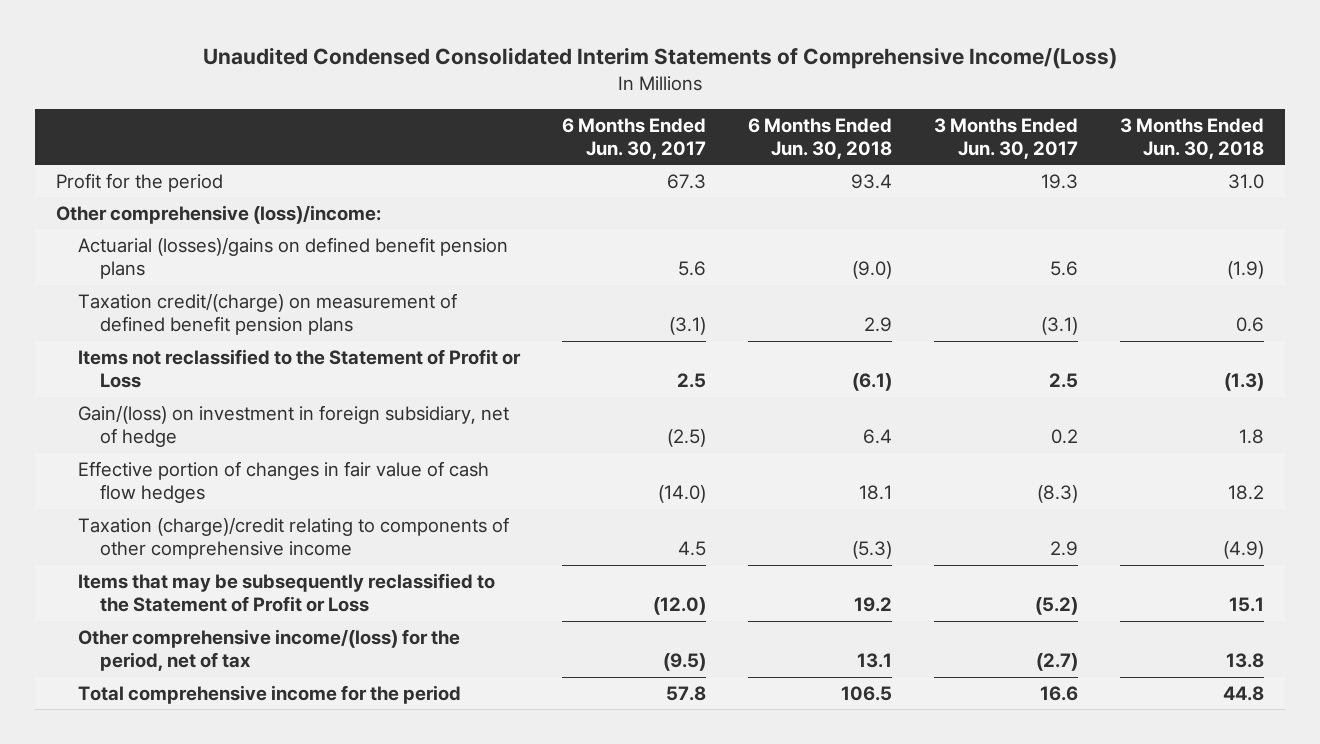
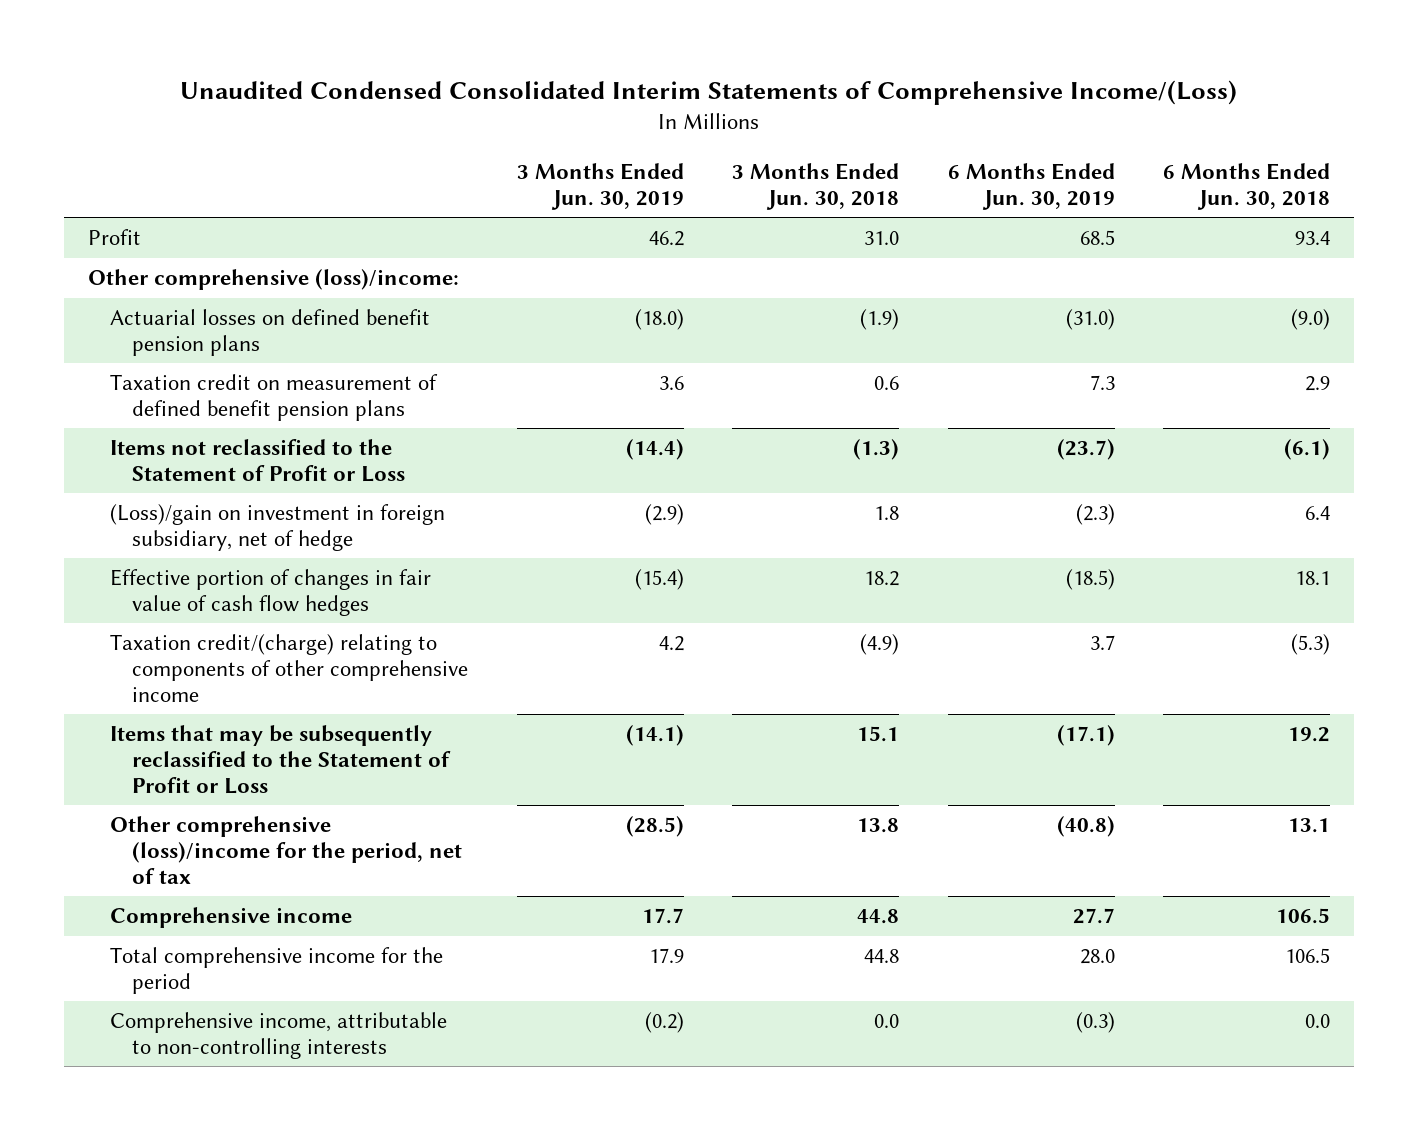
- | 6 Months Ended Jun. 30, 2017 | 6 Months Ended Jun. 30, 2018 | 3 Months Ended Jun. 30, 2017 | 3 Months Ended Jun. 30, 2018
+ | 3 Months Ended Jun. 30, 2019 | 3 Months Ended Jun. 30, 2018 | 6 Months Ended Jun. 30, 2019 | 6 Months Ended Jun. 30, 2018
- Profit for the period | 67.3 | 93.4 | 19.3 | 31.0
+ Profit | 46.2 | 31.0 | 68.5 | 93.4
- Actuarial (losses)/gains on defined benefit pension plans | 5.6 | (9.0) | 5.6 | (1.9)
- Taxation credit/(charge) on measurement of defined benefit pension plans | (3.1) | 2.9 | (3.1) | 0.6
+ Actuarial losses on defined benefit pension plans | (18.0) | (1.9) | (31.0) | (9.0)
+ Taxation credit on measurement of defined benefit pension plans | 3.6 | 0.6 | 7.3 | 2.9
- Gain/(loss) on investment in foreign subsidiary, net of hedge | (2.5) | 6.4 | 0.2 | 1.8
+ (Loss)/gain on investment in foreign subsidiary, net of hedge | (2.9) | 1.8 | (2.3) | 6.4
- Taxation (charge)/credit relating to components of other comprehensive income | 4.5 | (5.3) | 2.9 | (4.9)
+ Taxation credit/(charge) relating to components of other comprehensive income | 4.2 | (4.9) | 3.7 | (5.3)
- Other comprehensive income/(loss) for the period, net of tax | (9.5) | 13.1 | (2.7) | 13.8
+ Other comprehensive (loss)/income for the period, net of tax | (28.5) | 13.8 | (40.8) | 13.1
+ Comprehensive income | 17.7 | 44.8 | 27.7 | 106.5
+ Comprehensive income, attributable to non-controlling interests | (0.2) | 0.0 | (0.3) | 0.0

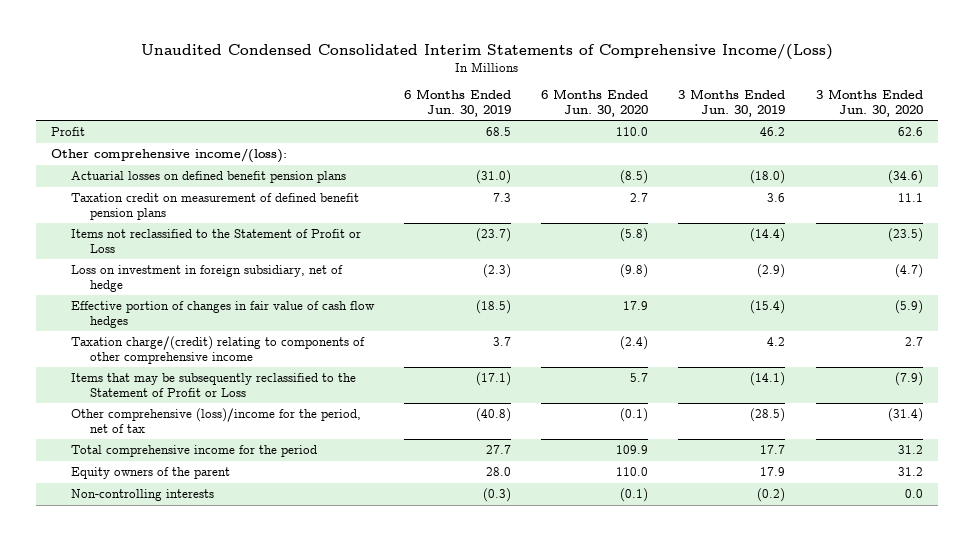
- | 3 Months Ended Jun. 30, 2019 | 3 Months Ended Jun. 30, 2018 | 6 Months Ended Jun. 30, 2019 | 6 Months Ended Jun. 30, 2018
+ | 6 Months Ended Jun. 30, 2019 | 6 Months Ended Jun. 30, 2020 | 3 Months Ended Jun. 30, 2019 | 3 Months Ended Jun. 30, 2020
- Other comprehensive (loss)/income:
+ Other comprehensive income/(loss):
- (Loss)/gain on investment in foreign subsidiary, net of hedge | (2.9) | 1.8 | (2.3) | 6.4
+ Loss on investment in foreign subsidiary, net of hedge | (2.3) | (9.8) | (2.9) | (4.7)
- Taxation credit/(charge) relating to components of other comprehensive income | 4.2 | (4.9) | 3.7 | (5.3)
+ Taxation charge/(credit) relating to components of other comprehensive income | 3.7 | (2.4) | 4.2 | 2.7
- Comprehensive income | 17.7 | 44.8 | 27.7 | 106.5
- Total comprehensive income for the period | 17.9 | 44.8 | 28.0 | 106.5
- Comprehensive income, attributable to non-controlling interests | (0.2) | 0.0 | (0.3) | 0.0
+ Total comprehensive income for the period | 27.7 | 109.9 | 17.7 | 31.2
+ Equity owners of the parent | 28.0 | 110.0 | 17.9 | 31.2
+ Non-controlling interests | (0.3) | (0.1) | (0.2) | 0.0

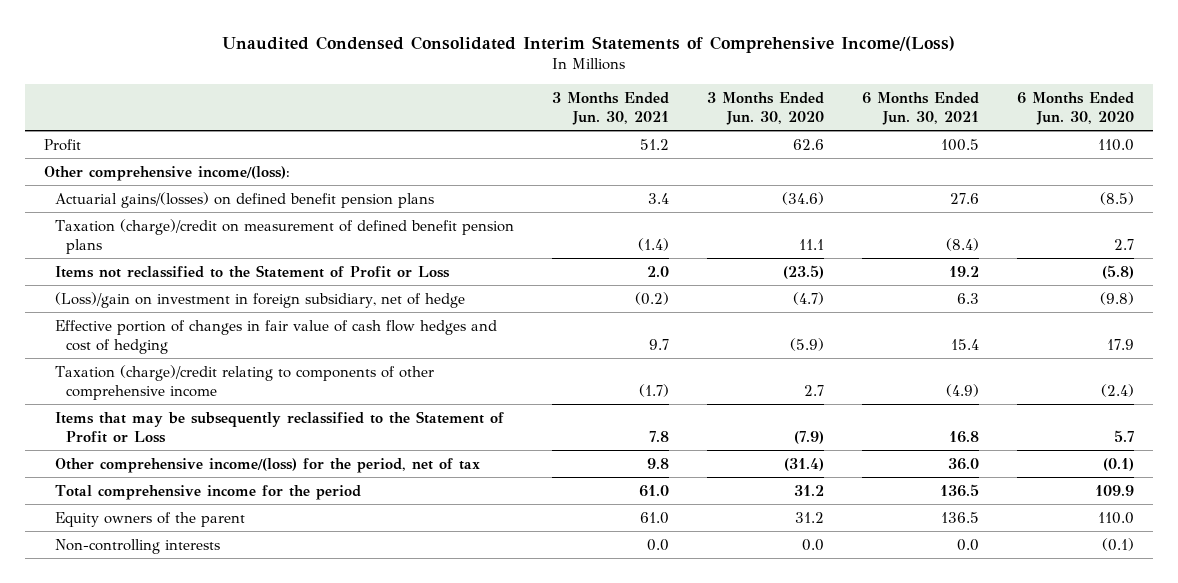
- | 6 Months Ended Jun. 30, 2019 | 6 Months Ended Jun. 30, 2020 | 3 Months Ended Jun. 30, 2019 | 3 Months Ended Jun. 30, 2020
+ | 3 Months Ended Jun. 30, 2021 | 3 Months Ended Jun. 30, 2020 | 6 Months Ended Jun. 30, 2021 | 6 Months Ended Jun. 30, 2020
- Actuarial losses on defined benefit pension plans | (31.0) | (8.5) | (18.0) | (34.6)
- Taxation credit on measurement of defined benefit pension plans | 7.3 | 2.7 | 3.6 | 11.1
+ Actuarial gains/(losses) on defined benefit pension plans | 3.4 | (34.6) | 27.6 | (8.5)
+ Taxation (charge)/credit on measurement of defined benefit pension plans | (1.4) | 11.1 | (8.4) | 2.7
- Loss on investment in foreign subsidiary, net of hedge | (2.3) | (9.8) | (2.9) | (4.7)
- Effective portion of changes in fair value of cash flow hedges | (18.5) | 17.9 | (15.4) | (5.9)
- Taxation charge/(credit) relating to components of other comprehensive income | 3.7 | (2.4) | 4.2 | 2.7
+ (Loss)/gain on investment in foreign subsidiary, net of hedge | (0.2) | (4.7) | 6.3 | (9.8)
+ Effective portion of changes in fair value of cash flow hedges and cost of hedging | 9.7 | (5.9) | 15.4 | 17.9
+ Taxation (charge)/credit relating to components of other comprehensive income | (1.7) | 2.7 | (4.9) | (2.4)
- Other comprehensive (loss)/income for the period, net of tax | (40.8) | (0.1) | (28.5) | (31.4)
+ Other comprehensive income/(loss) for the period, net of tax | 9.8 | (31.4) | 36.0 | (0.1)

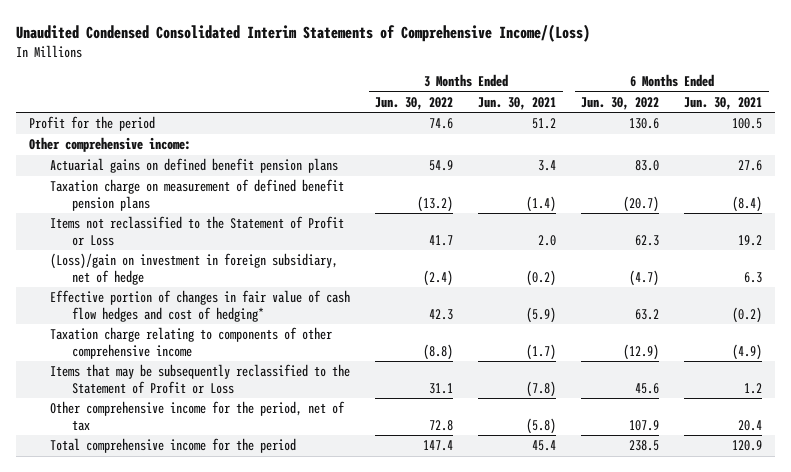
- | 3 Months Ended Jun. 30, 2021 | 3 Months Ended Jun. 30, 2020 | 6 Months Ended Jun. 30, 2021 | 6 Months Ended Jun. 30, 2020
+ | 3 Months Ended Jun. 30, 2022 | 3 Months Ended Jun. 30, 2021 | 6 Months Ended Jun. 30, 2022 | 6 Months Ended Jun. 30, 2021
- Profit | 51.2 | 62.6 | 100.5 | 110.0
- Other comprehensive income/(loss):
- Actuarial gains/(losses) on defined benefit pension plans | 3.4 | (34.6) | 27.6 | (8.5)
- Taxation (charge)/credit on measurement of defined benefit pension plans | (1.4) | 11.1 | (8.4) | 2.7
+ Profit for the period | 74.6 | 51.2 | 130.6 | 100.5
+ Other comprehensive income:
+ Actuarial gains on defined benefit pension plans | 54.9 | 3.4 | 83.0 | 27.6
+ Taxation charge on measurement of defined benefit pension plans | (13.2) | (1.4) | (20.7) | (8.4)
- Effective portion of changes in fair value of cash flow hedges and cost of hedging | 9.7 | (5.9) | 15.4 | 17.9
- Taxation (charge)/credit relating to components of other comprehensive income | (1.7) | 2.7 | (4.9) | (2.4)
- Items that may be subsequently reclassified to the Statement of Profit or Loss | 7.8 | (7.9) | 16.8 | 5.7
- Other comprehensive income/(loss) for the period, net of tax | 9.8 | (31.4) | 36.0 | (0.1)
- Total comprehensive income for the period | 61.0 | 31.2 | 136.5 | 109.9
- Equity owners of the parent | 61.0 | 31.2 | 136.5 | 110.0
- Non-controlling interests | 0.0 | 0.0 | 0.0 | (0.1)
+ Effective portion of changes in fair value of cash flow hedges and cost of hedging* | 42.3 | (5.9) | 63.2 | (0.2)
+ Taxation charge relating to components of other comprehensive income | (8.8) | (1.7) | (12.9) | (4.9)
+ Items that may be subsequently reclassified to the Statement of Profit or Loss | 31.1 | (7.8) | 45.6 | 1.2
+ Other comprehensive income for the period, net of tax | 72.8 | (5.8) | 107.9 | 20.4
+ Total comprehensive income for the period | 147.4 | 45.4 | 238.5 | 120.9

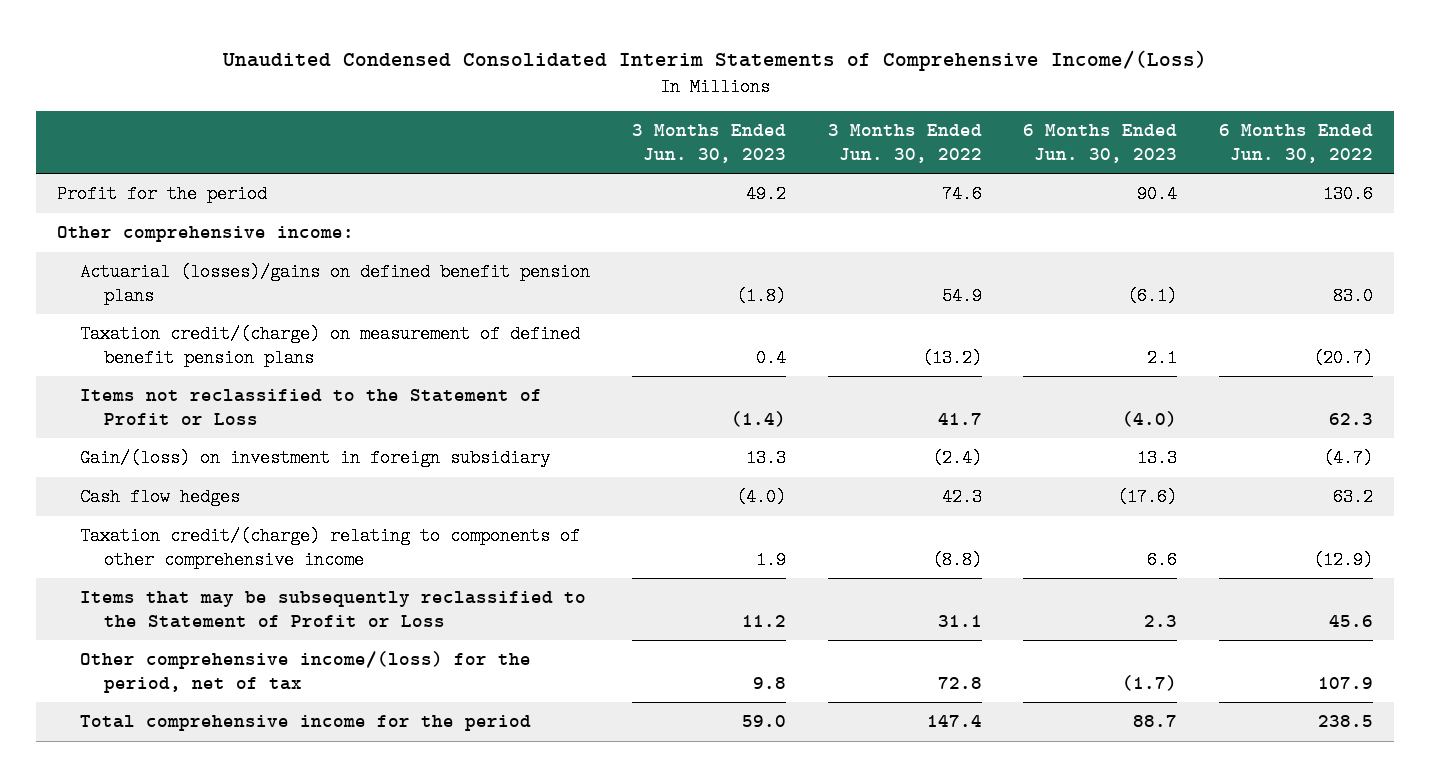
- | 3 Months Ended Jun. 30, 2022 | 3 Months Ended Jun. 30, 2021 | 6 Months Ended Jun. 30, 2022 | 6 Months Ended Jun. 30, 2021
+ | 3 Months Ended Jun. 30, 2023 | 3 Months Ended Jun. 30, 2022 | 6 Months Ended Jun. 30, 2023 | 6 Months Ended Jun. 30, 2022
- Actuarial gains on defined benefit pension plans | 54.9 | 3.4 | 83.0 | 27.6
- Taxation charge on measurement of defined benefit pension plans | (13.2) | (1.4) | (20.7) | (8.4)
+ Actuarial (losses)/gains on defined benefit pension plans | (1.8) | 54.9 | (6.1) | 83.0
+ Taxation credit/(charge) on measurement of defined benefit pension plans | 0.4 | (13.2) | 2.1 | (20.7)
- (Loss)/gain on investment in foreign subsidiary, net of hedge | (2.4) | (0.2) | (4.7) | 6.3
- Effective portion of changes in fair value of cash flow hedges and cost of hedging* | 42.3 | (5.9) | 63.2 | (0.2)
- Taxation charge relating to components of other comprehensive income | (8.8) | (1.7) | (12.9) | (4.9)
+ Gain/(loss) on investment in foreign subsidiary | 13.3 | (2.4) | 13.3 | (4.7)
+ Cash flow hedges | (4.0) | 42.3 | (17.6) | 63.2
+ Taxation credit/(charge) relating to components of other comprehensive income | 1.9 | (8.8) | 6.6 | (12.9)
- Other comprehensive income for the period, net of tax | 72.8 | (5.8) | 107.9 | 20.4
+ Other comprehensive income/(loss) for the period, net of tax | 9.8 | 72.8 | (1.7) | 107.9

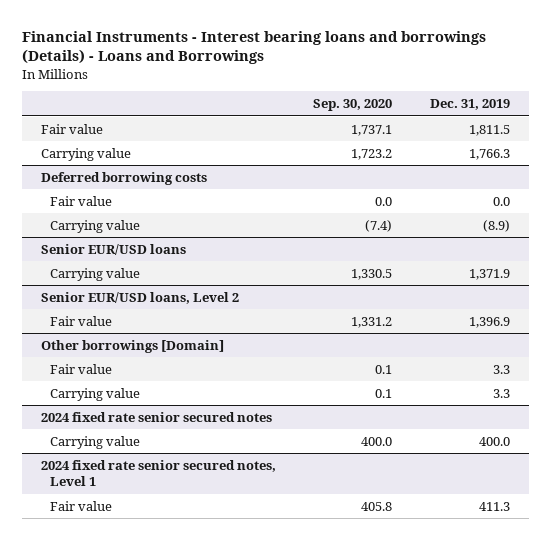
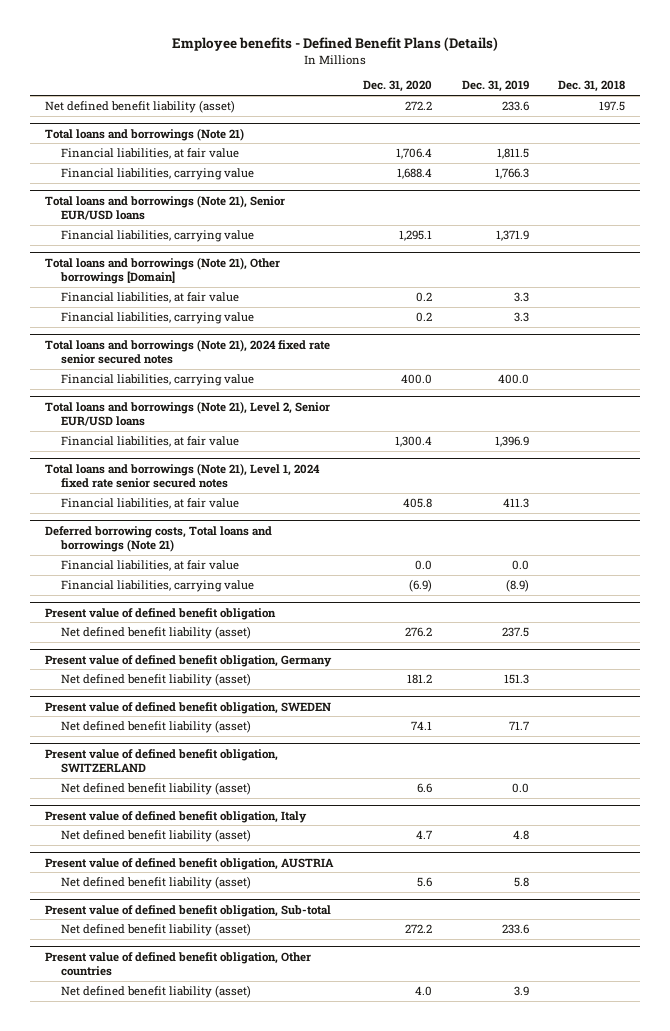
- Financial Instruments - Interest bearing loans and borrowings (Details) - Loans and Borrowings
+ Employee benefits - Defined Benefit Plans (Details)
- | Sep. 30, 2020 | Dec. 31, 2019
+ | Dec. 31, 2020 | Dec. 31, 2019 | Dec. 31, 2018
- Fair value | 1,737.1 | 1,811.5
- Carrying value | 1,723.2 | 1,766.3
- Deferred borrowing costs
- Fair value | 0.0 | 0.0
- Carrying value | (7.4) | (8.9)
- Senior EUR/USD loans
- Carrying value | 1,330.5 | 1,371.9
- Senior EUR/USD loans, Level 2
- Fair value | 1,331.2 | 1,396.9
- Other borrowings [Domain]
- Fair value | 0.1 | 3.3
- Carrying value | 0.1 | 3.3
- 2024 fixed rate senior secured notes
- Carrying value | 400.0 | 400.0
- 2024 fixed rate senior secured notes, Level 1
- Fair value | 405.8 | 411.3
+ Net defined benefit liability (asset) | 272.2 | 233.6 | 197.5
+ Total loans and borrowings (Note 21)
+ Financial liabilities, at fair value | 1,706.4 | 1,811.5 |
+ Financial liabilities, carrying value | 1,688.4 | 1,766.3 |
+ Total loans and borrowings (Note 21), Senior EUR/USD loans
+ Financial liabilities, carrying value | 1,295.1 | 1,371.9 |
+ Total loans and borrowings (Note 21), Other borrowings [Domain]
+ Financial liabilities, at fair value | 0.2 | 3.3 |
+ Financial liabilities, carrying value | 0.2 | 3.3 |
+ Total loans and borrowings (Note 21), 2024 fixed rate senior secured notes
+ Financial liabilities, carrying value | 400.0 | 400.0 |
+ Total loans and borrowings (Note 21), Level 2, Senior EUR/USD loans
+ Financial liabilities, at fair value | 1,300.4 | 1,396.9 |
+ Total loans and borrowings (Note 21), Level 1, 2024 fixed rate senior secured notes
+ Financial liabilities, at fair value | 405.8 | 411.3 |
+ Deferred borrowing costs, Total loans and borrowings (Note 21)
+ Financial liabilities, at fair value | 0.0 | 0.0 |
+ Financial liabilities, carrying value | (6.9) | (8.9) |
+ Present value of defined benefit obligation
+ Net defined benefit liability (asset) | 276.2 | 237.5 |
+ Present value of defined benefit obligation, Germany
+ Net defined benefit liability (asset) | 181.2 | 151.3 |
+ Present value of defined benefit obligation, SWEDEN
+ Net defined benefit liability (asset) | 74.1 | 71.7 |
+ Present value of defined benefit obligation, SWITZERLAND
+ Net defined benefit liability (asset) | 6.6 | 0.0 |
+ Present value of defined benefit obligation, Italy
+ Net defined benefit liability (asset) | 4.7 | 4.8 |
+ Present value of defined benefit obligation, AUSTRIA
+ Net defined benefit liability (asset) | 5.6 | 5.8 |
+ Present value of defined benefit obligation, Sub-total
+ Net defined benefit liability (asset) | 272.2 | 233.6 |
+ Present value of defined benefit obligation, Other countries
+ Net defined benefit liability (asset) | 4.0 | 3.9 |

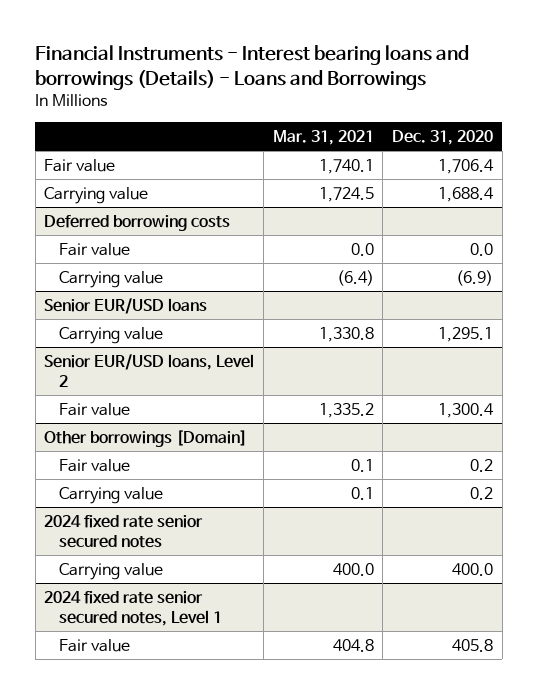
- Employee benefits - Defined Benefit Plans (Details)
+ Financial Instruments - Interest bearing loans and borrowings (Details) - Loans and Borrowings
- | Dec. 31, 2020 | Dec. 31, 2019 | Dec. 31, 2018
+ | Mar. 31, 2021 | Dec. 31, 2020
- Net defined benefit liability (asset) | 272.2 | 233.6 | 197.5
- Total loans and borrowings (Note 21)
- Financial liabilities, at fair value | 1,706.4 | 1,811.5 |
- Financial liabilities, carrying value | 1,688.4 | 1,766.3 |
- Total loans and borrowings (Note 21), Senior EUR/USD loans
- Financial liabilities, carrying value | 1,295.1 | 1,371.9 |
- Total loans and borrowings (Note 21), Other borrowings [Domain]
- Financial liabilities, at fair value | 0.2 | 3.3 |
- Financial liabilities, carrying value | 0.2 | 3.3 |
- Total loans and borrowings (Note 21), 2024 fixed rate senior secured notes
- Financial liabilities, carrying value | 400.0 | 400.0 |
- Total loans and borrowings (Note 21), Level 2, Senior EUR/USD loans
- Financial liabilities, at fair value | 1,300.4 | 1,396.9 |
- Total loans and borrowings (Note 21), Level 1, 2024 fixed rate senior secured notes
- Financial liabilities, at fair value | 405.8 | 411.3 |
- Deferred borrowing costs, Total loans and borrowings (Note 21)
- Financial liabilities, at fair value | 0.0 | 0.0 |
- Financial liabilities, carrying value | (6.9) | (8.9) |
- Present value of defined benefit obligation
- Net defined benefit liability (asset) | 276.2 | 237.5 |
- Present value of defined benefit obligation, Germany
- Net defined benefit liability (asset) | 181.2 | 151.3 |
- Present value of defined benefit obligation, SWEDEN
- Net defined benefit liability (asset) | 74.1 | 71.7 |
- Present value of defined benefit obligation, SWITZERLAND
- Net defined benefit liability (asset) | 6.6 | 0.0 |
- Present value of defined benefit obligation, Italy
- Net defined benefit liability (asset) | 4.7 | 4.8 |
- Present value of defined benefit obligation, AUSTRIA
- Net defined benefit liability (asset) | 5.6 | 5.8 |
- Present value of defined benefit obligation, Sub-total
- Net defined benefit liability (asset) | 272.2 | 233.6 |
- Present value of defined benefit obligation, Other countries
- Net defined benefit liability (asset) | 4.0 | 3.9 |
+ Fair value | 1,740.1 | 1,706.4
+ Carrying value | 1,724.5 | 1,688.4
+ Deferred borrowing costs
+ Fair value | 0.0 | 0.0
+ Carrying value | (6.4) | (6.9)
+ Senior EUR/USD loans
+ Carrying value | 1,330.8 | 1,295.1
+ Senior EUR/USD loans, Level 2
+ Fair value | 1,335.2 | 1,300.4
+ Other borrowings [Domain]
+ Fair value | 0.1 | 0.2
+ Carrying value | 0.1 | 0.2
+ 2024 fixed rate senior secured notes
+ Carrying value | 400.0 | 400.0
+ 2024 fixed rate senior secured notes, Level 1
+ Fair value | 404.8 | 405.8

